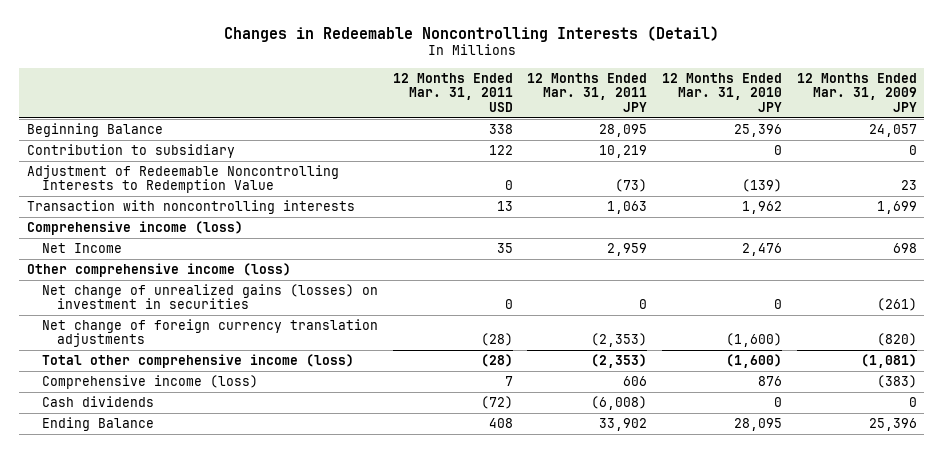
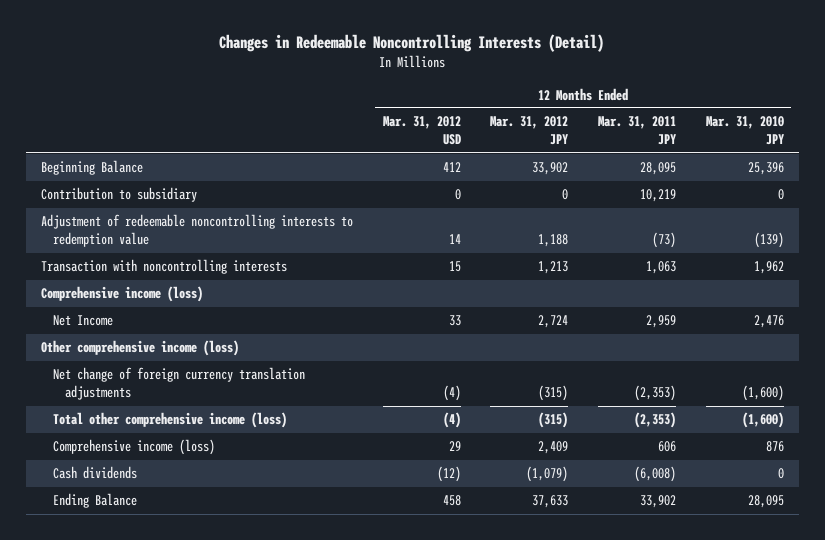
- | 12 Months Ended Mar. 31, 2011 USD | 12 Months Ended Mar. 31, 2011 JPY | 12 Months Ended Mar. 31, 2010 JPY | 12 Months Ended Mar. 31, 2009 JPY
+ | 12 Months Ended Mar. 31, 2012 USD | 12 Months Ended Mar. 31, 2012 JPY | 12 Months Ended Mar. 31, 2011 JPY | 12 Months Ended Mar. 31, 2010 JPY
- Adjustment of Redeemable Noncontrolling Interests to Redemption Value | 0 | (73) | (139) | 23
+ Adjustment of redeemable noncontrolling interests to redemption value | 14 | 1,188 | (73) | (139)
- Net change of unrealized gains (losses) on investment in securities | 0 | 0 | 0 | (261)

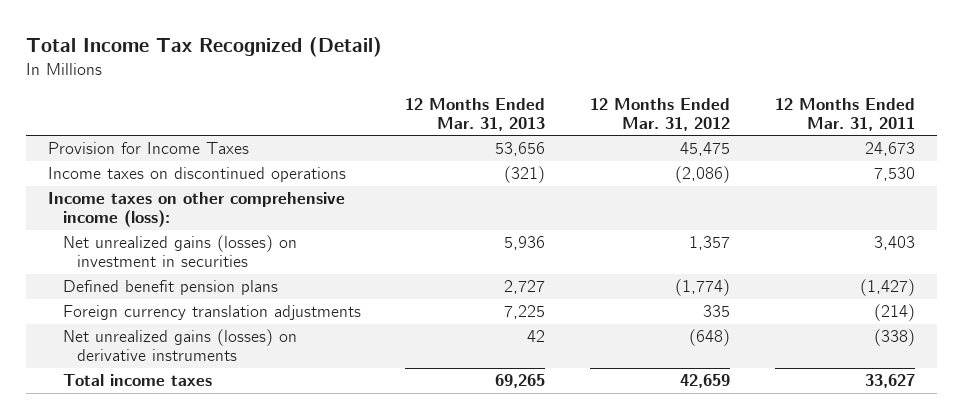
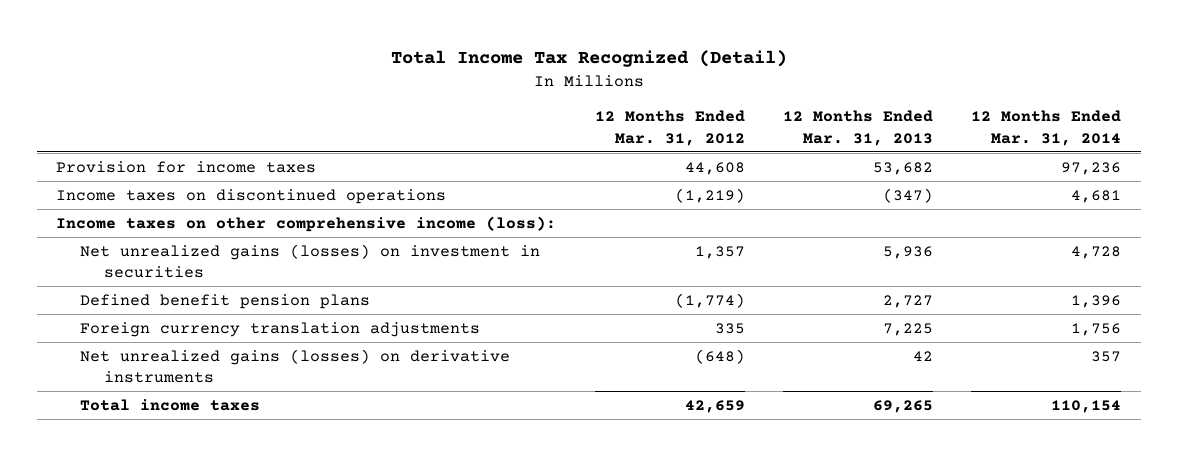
- | 12 Months Ended Mar. 31, 2013 | 12 Months Ended Mar. 31, 2012 | 12 Months Ended Mar. 31, 2011
+ | 12 Months Ended Mar. 31, 2012 | 12 Months Ended Mar. 31, 2013 | 12 Months Ended Mar. 31, 2014
- Provision for Income Taxes | 53,656 | 45,475 | 24,673
- Income taxes on discontinued operations | (321) | (2,086) | 7,530
+ Provision for income taxes | 44,608 | 53,682 | 97,236
+ Income taxes on discontinued operations | (1,219) | (347) | 4,681

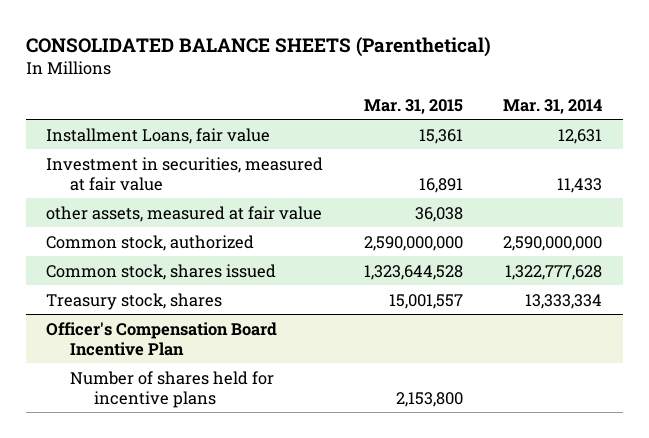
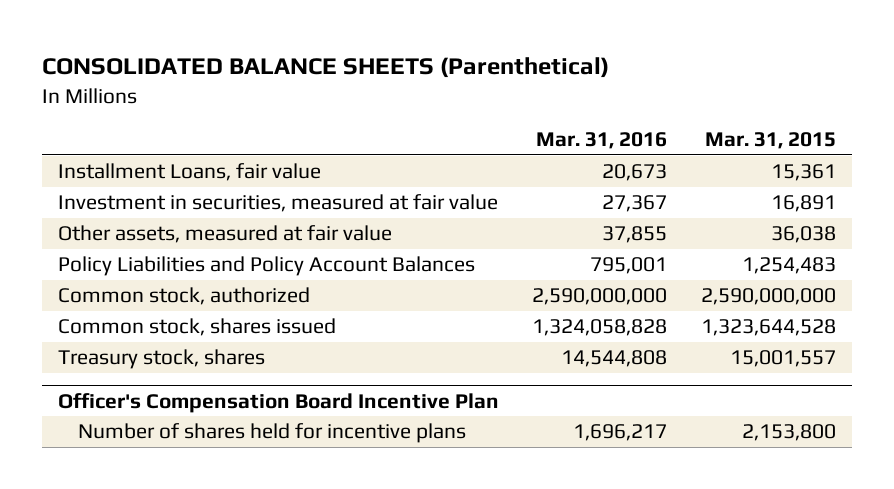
- | Mar. 31, 2015 | Mar. 31, 2014
+ | Mar. 31, 2016 | Mar. 31, 2015
- other assets, measured at fair value | 36,038 |
+ Other assets, measured at fair value | 37,855 | 36,038
+ Policy Liabilities and Policy Account Balances | 795,001 | 1,254,483

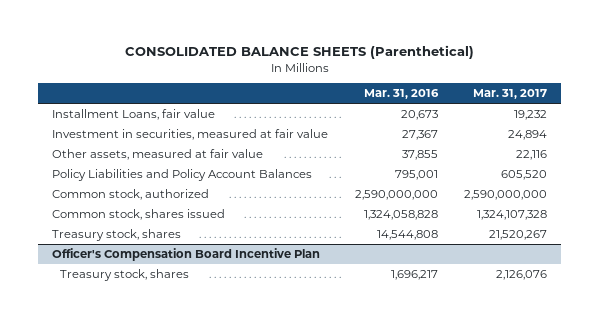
- | Mar. 31, 2016 | Mar. 31, 2015
+ | Mar. 31, 2016 | Mar. 31, 2017
@ Officer's Compensation Board Incentive Plan
- Number of shares held for incentive plans | 1,696,217 | 2,153,800
+ Treasury stock, shares | 1,696,217 | 2,126,076

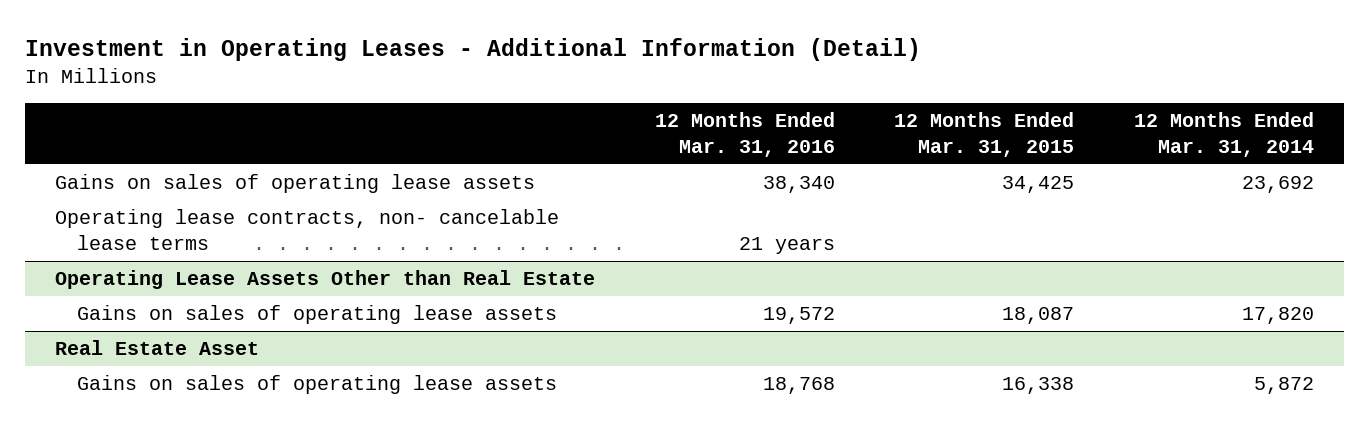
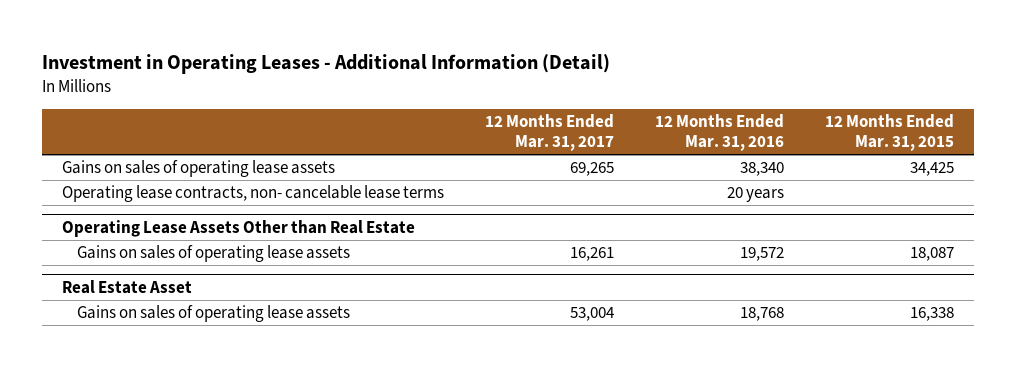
- | 12 Months Ended Mar. 31, 2016 | 12 Months Ended Mar. 31, 2015 | 12 Months Ended Mar. 31, 2014
+ | 12 Months Ended Mar. 31, 2017 | 12 Months Ended Mar. 31, 2016 | 12 Months Ended Mar. 31, 2015
- Operating lease contracts, non- cancelable lease terms | 21 years | |
+ Operating lease contracts, non- cancelable lease terms | | 20 years |

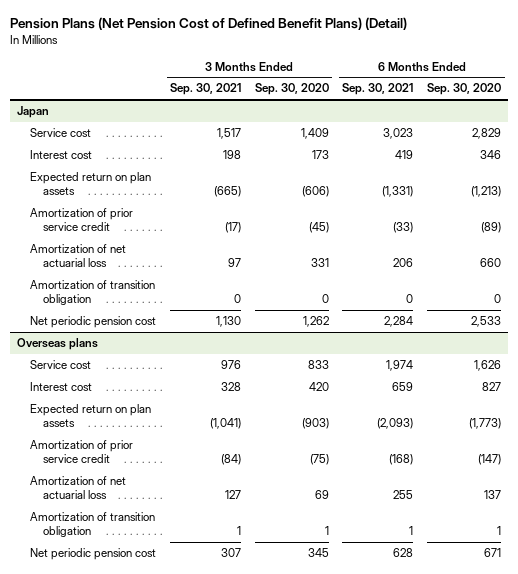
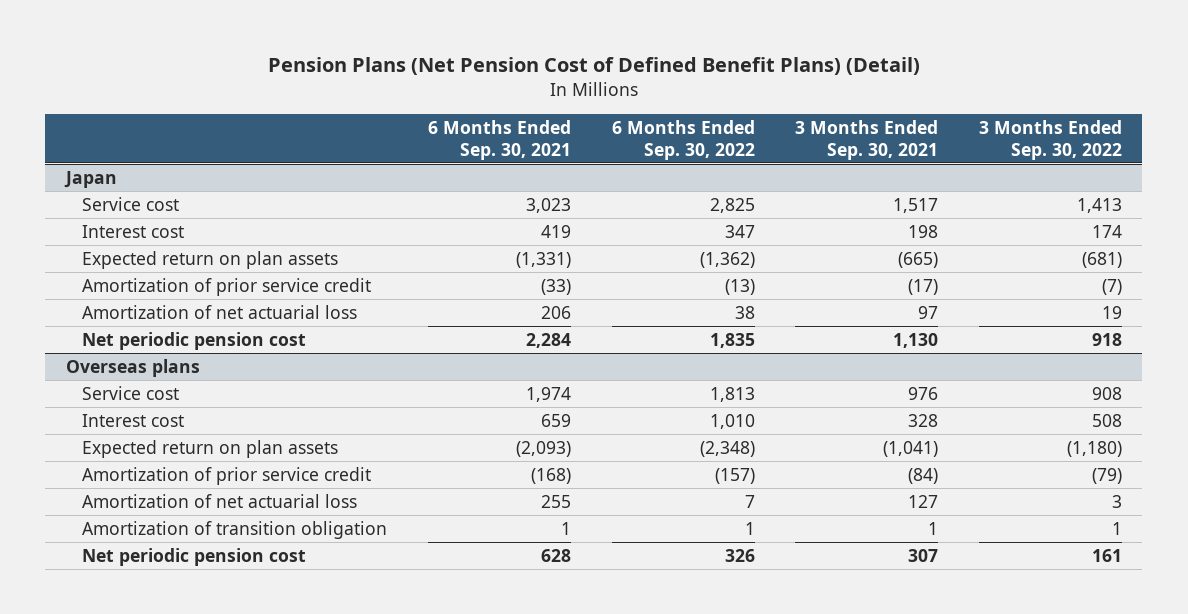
- | 3 Months Ended Sep. 30, 2021 | 3 Months Ended Sep. 30, 2020 | 6 Months Ended Sep. 30, 2021 | 6 Months Ended Sep. 30, 2020
+ | 6 Months Ended Sep. 30, 2021 | 6 Months Ended Sep. 30, 2022 | 3 Months Ended Sep. 30, 2021 | 3 Months Ended Sep. 30, 2022
@ Japan
- Amortization of transition obligation | 0 | 0 | 0 | 0

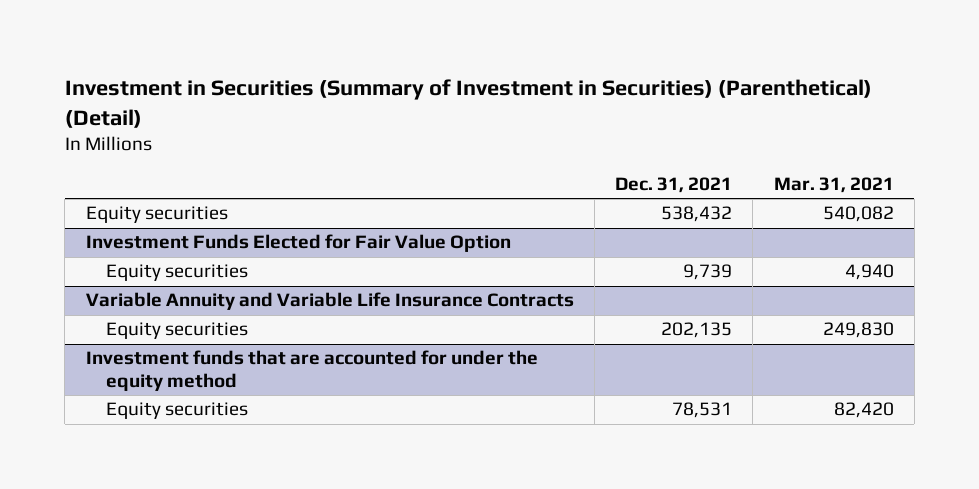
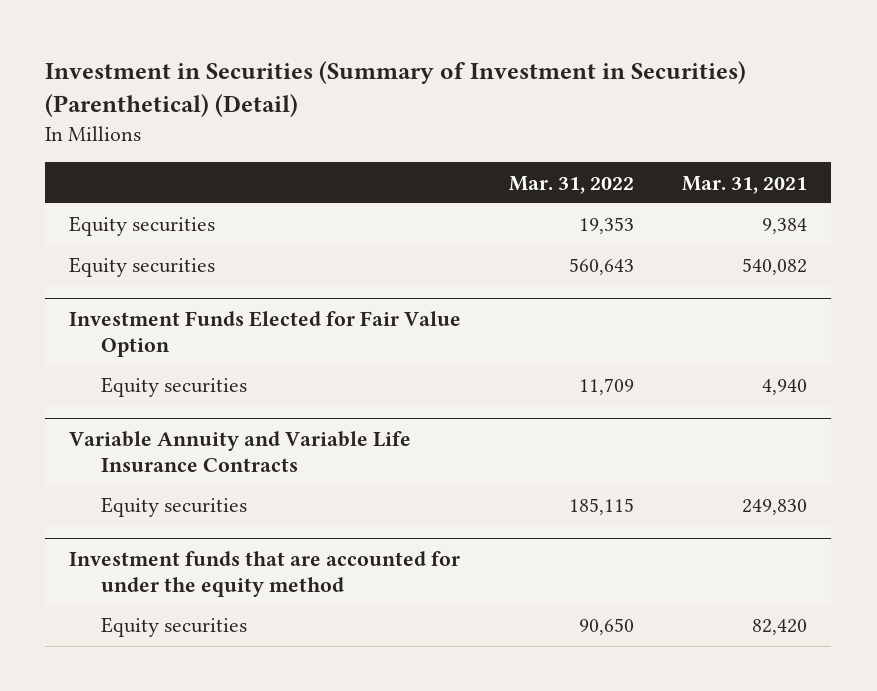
- | Dec. 31, 2021 | Mar. 31, 2021
+ | Mar. 31, 2022 | Mar. 31, 2021
+ Equity securities | 19,353 | 9,384

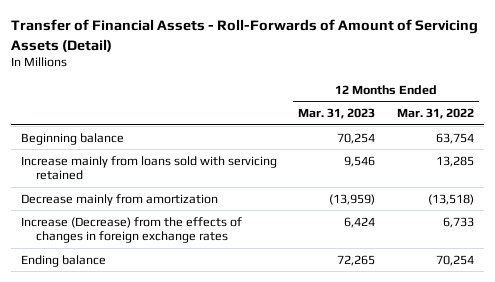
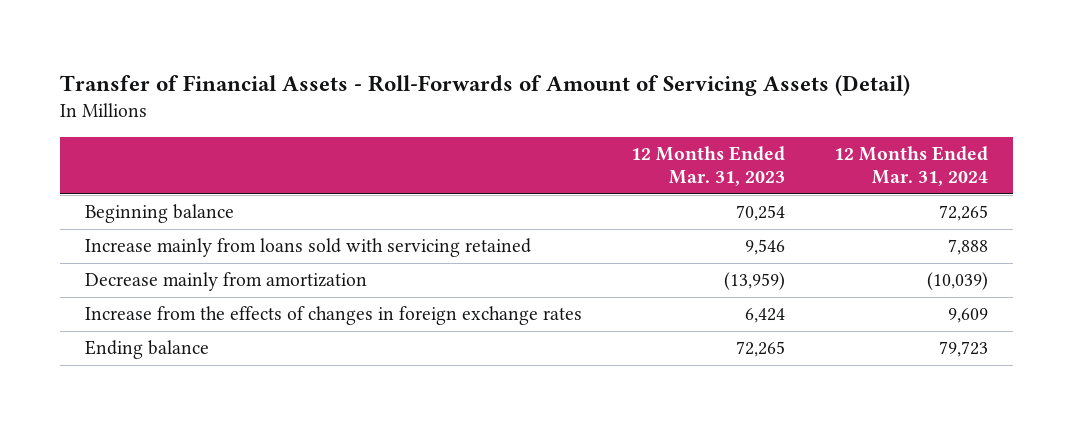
- | 12 Months Ended Mar. 31, 2023 | 12 Months Ended Mar. 31, 2022
+ | 12 Months Ended Mar. 31, 2023 | 12 Months Ended Mar. 31, 2024
- Increase (Decrease) from the effects of changes in foreign exchange rates | 6,424 | 6,733
+ Increase from the effects of changes in foreign exchange rates | 6,424 | 9,609

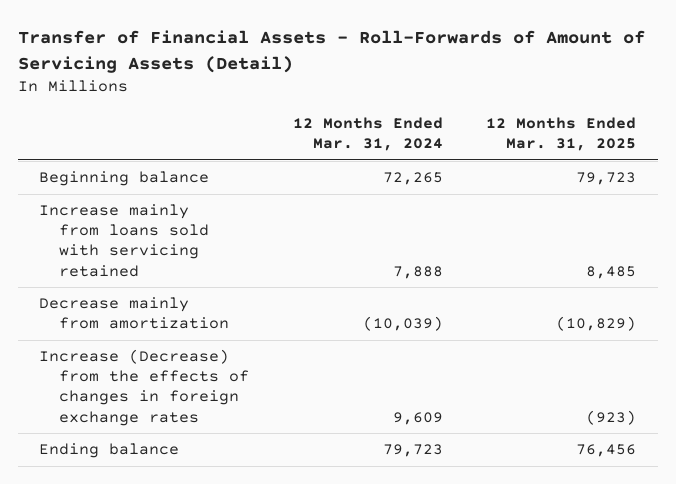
- | 12 Months Ended Mar. 31, 2023 | 12 Months Ended Mar. 31, 2024
+ | 12 Months Ended Mar. 31, 2024 | 12 Months Ended Mar. 31, 2025
- Increase from the effects of changes in foreign exchange rates | 6,424 | 9,609
+ Increase (Decrease) from the effects of changes in foreign exchange rates | 9,609 | (923)

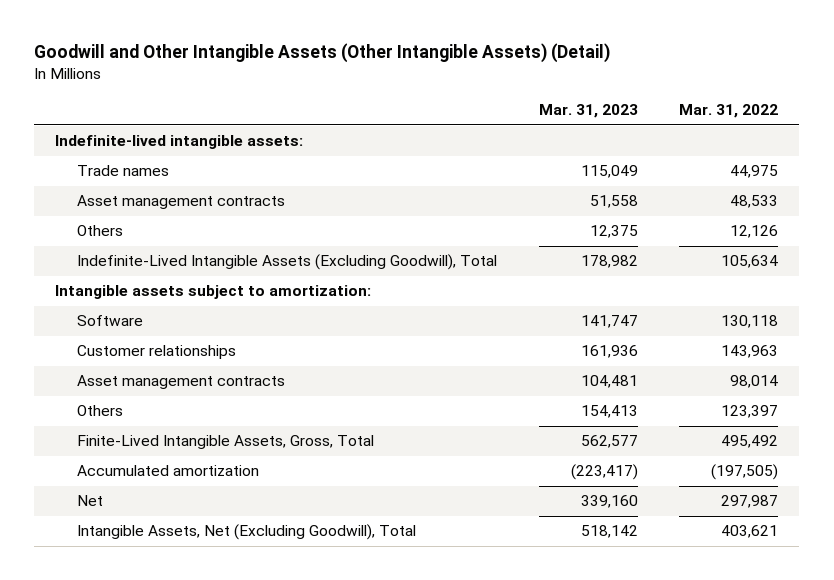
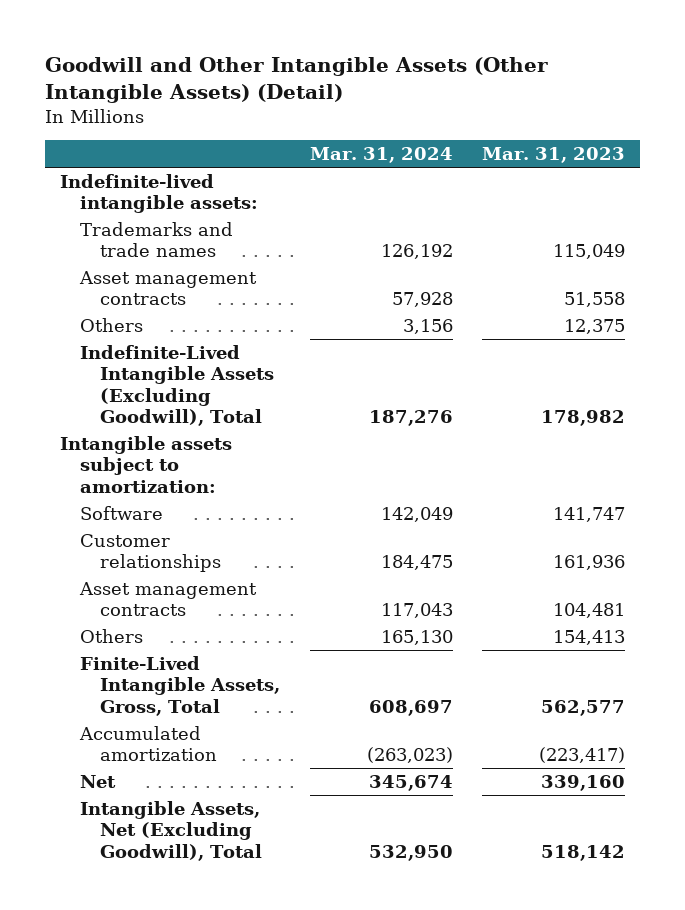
- | Mar. 31, 2023 | Mar. 31, 2022
+ | Mar. 31, 2024 | Mar. 31, 2023
- Trade names | 115,049 | 44,975
+ Trademarks and trade names | 126,192 | 115,049

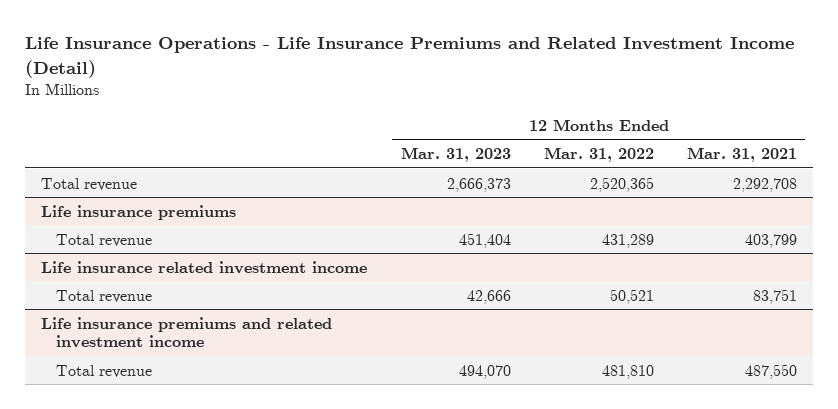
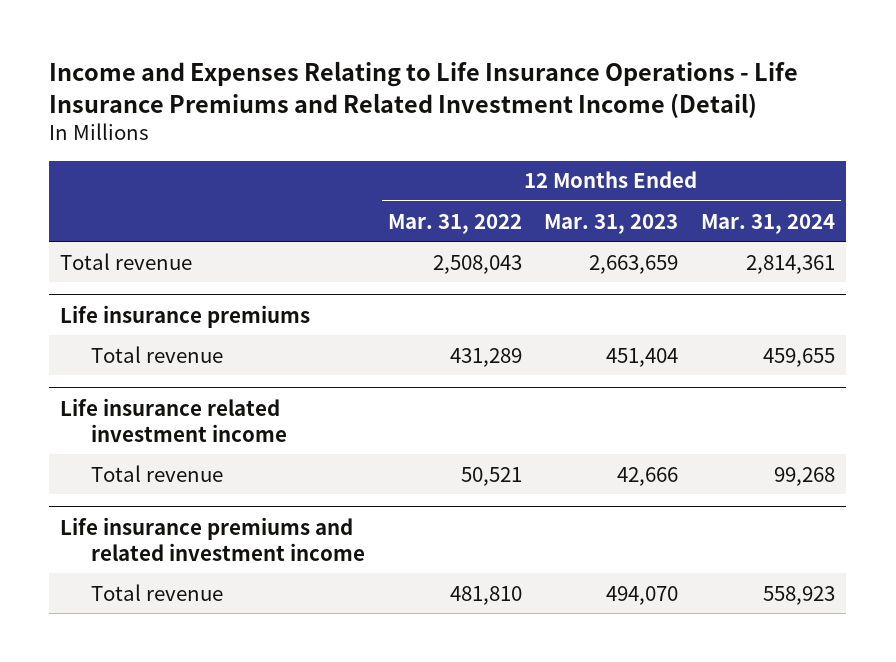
- Life Insurance Operations - Life Insurance Premiums and Related Investment Income (Detail)
+ Income and Expenses Relating to Life Insurance Operations - Life Insurance Premiums and Related Investment Income (Detail)
- | 12 Months Ended Mar. 31, 2023 | 12 Months Ended Mar. 31, 2022 | 12 Months Ended Mar. 31, 2021
+ | 12 Months Ended Mar. 31, 2022 | 12 Months Ended Mar. 31, 2023 | 12 Months Ended Mar. 31, 2024
- Total revenue | 2,666,373 | 2,520,365 | 2,292,708
+ Total revenue | 2,508,043 | 2,663,659 | 2,814,361

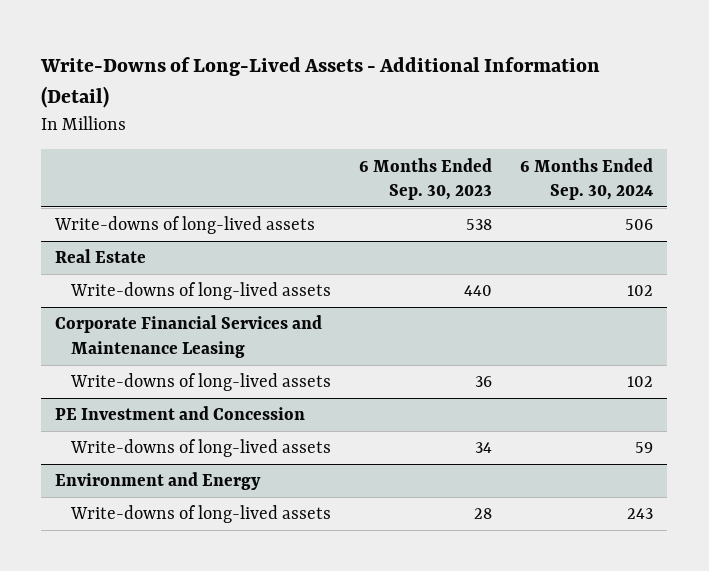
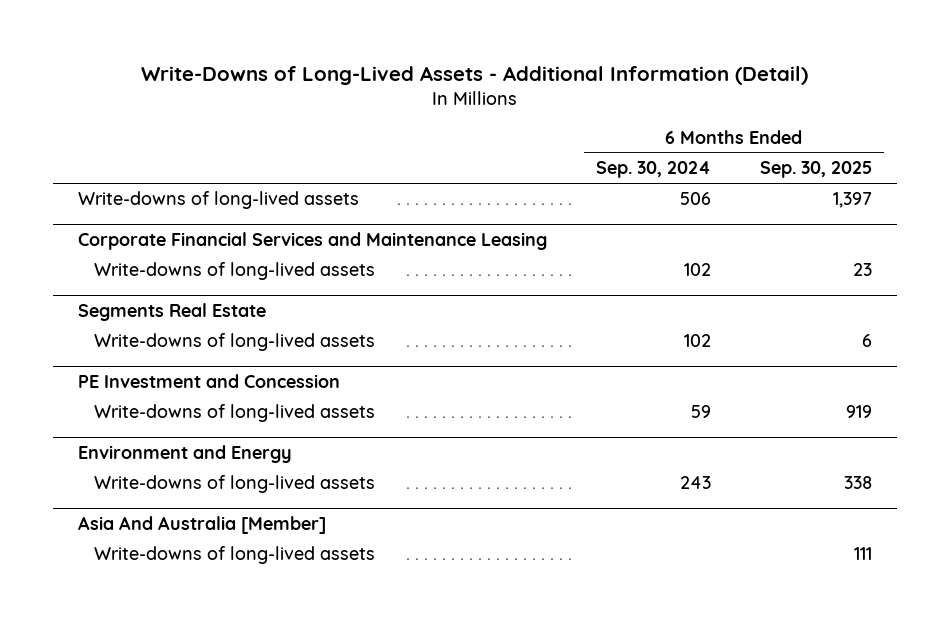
- | 6 Months Ended Sep. 30, 2023 | 6 Months Ended Sep. 30, 2024
+ | 6 Months Ended Sep. 30, 2024 | 6 Months Ended Sep. 30, 2025
- Real Estate
- Write-downs of long-lived assets | 440 | 102
+ Segments Real Estate
+ Write-downs of long-lived assets | 102 | 6
+ Asia And Australia [Member]
+ Write-downs of long-lived assets | | 111

